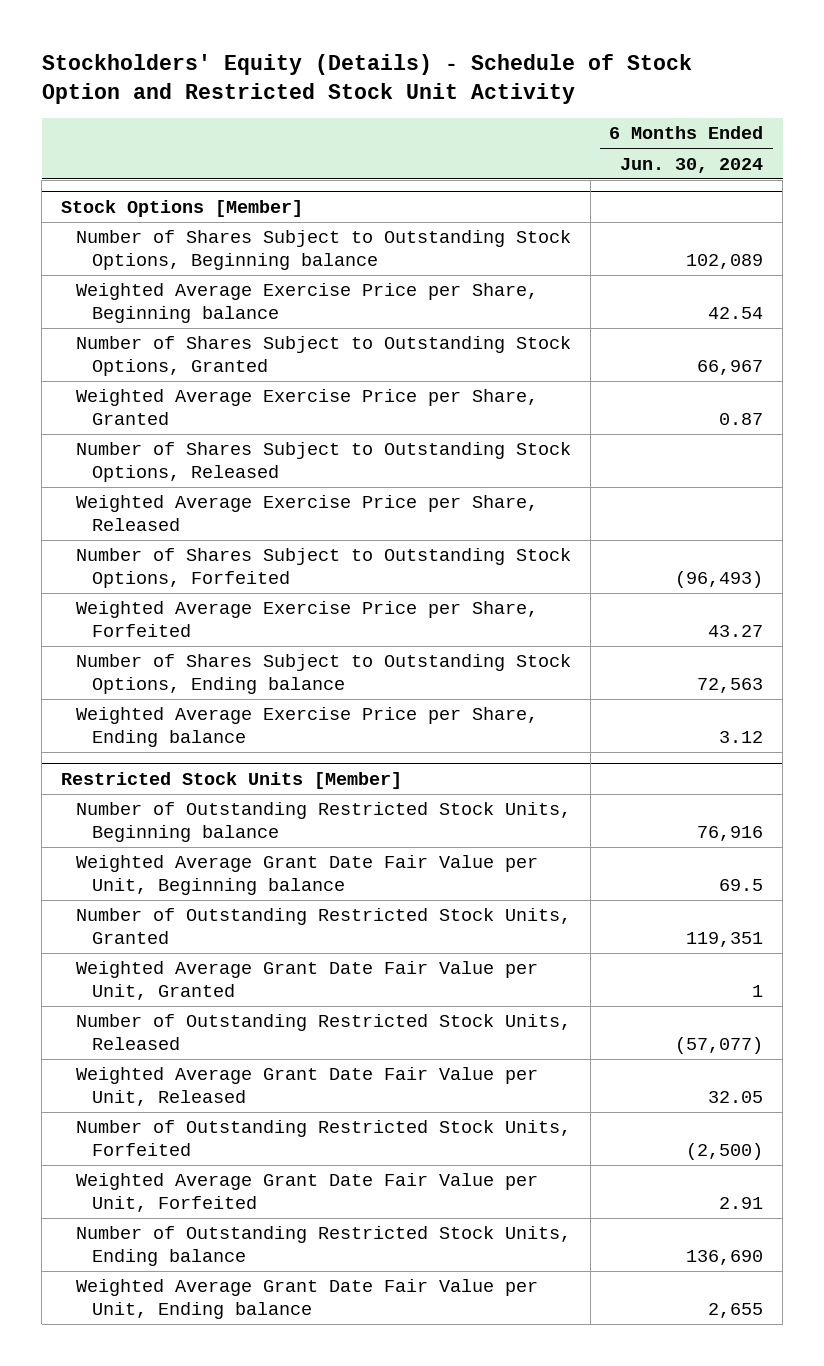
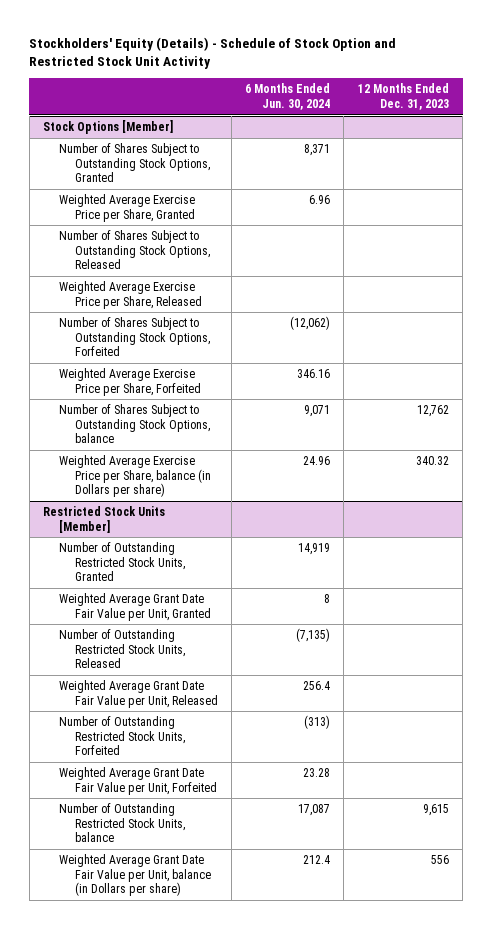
- | 6 Months Ended Jun. 30, 2024
+ | 6 Months Ended Jun. 30, 2024 | 12 Months Ended Dec. 31, 2023
@ Stock Options [Member]
- Number of Shares Subject to Outstanding Stock Options, Beginning balance | 102,089
- Weighted Average Exercise Price per Share, Beginning balance | 42.54
- Number of Shares Subject to Outstanding Stock Options, Granted | 66,967
- Weighted Average Exercise Price per Share, Granted | 0.87
+ Number of Shares Subject to Outstanding Stock Options, Granted | 8,371 |
+ Weighted Average Exercise Price per Share, Granted | 6.96 |
- Number of Shares Subject to Outstanding Stock Options, Forfeited | (96,493)
- Weighted Average Exercise Price per Share, Forfeited | 43.27
- Number of Shares Subject to Outstanding Stock Options, Ending balance | 72,563
- Weighted Average Exercise Price per Share, Ending balance | 3.12
+ Number of Shares Subject to Outstanding Stock Options, Forfeited | (12,062) |
+ Weighted Average Exercise Price per Share, Forfeited | 346.16 |
+ Number of Shares Subject to Outstanding Stock Options, balance | 9,071 | 12,762
+ Weighted Average Exercise Price per Share, balance (in Dollars per share) | 24.96 | 340.32
@ Restricted Stock Units [Member]
- Number of Outstanding Restricted Stock Units, Beginning balance | 76,916
- Weighted Average Grant Date Fair Value per Unit, Beginning balance | 69.5
- Number of Outstanding Restricted Stock Units, Granted | 119,351
- Weighted Average Grant Date Fair Value per Unit, Granted | 1
- Number of Outstanding Restricted Stock Units, Released | (57,077)
- Weighted Average Grant Date Fair Value per Unit, Released | 32.05
- Number of Outstanding Restricted Stock Units, Forfeited | (2,500)
- Weighted Average Grant Date Fair Value per Unit, Forfeited | 2.91
- Number of Outstanding Restricted Stock Units, Ending balance | 136,690
- Weighted Average Grant Date Fair Value per Unit, Ending balance | 2,655
+ Number of Outstanding Restricted Stock Units, Granted | 14,919 |
+ Weighted Average Grant Date Fair Value per Unit, Granted | 8 |
+ Number of Outstanding Restricted Stock Units, Released | (7,135) |
+ Weighted Average Grant Date Fair Value per Unit, Released | 256.4 |
+ Number of Outstanding Restricted Stock Units, Forfeited | (313) |
+ Weighted Average Grant Date Fair Value per Unit, Forfeited | 23.28 |
+ Number of Outstanding Restricted Stock Units, balance | 17,087 | 9,615
+ Weighted Average Grant Date Fair Value per Unit, balance (in Dollars per share) | 212.4 | 556

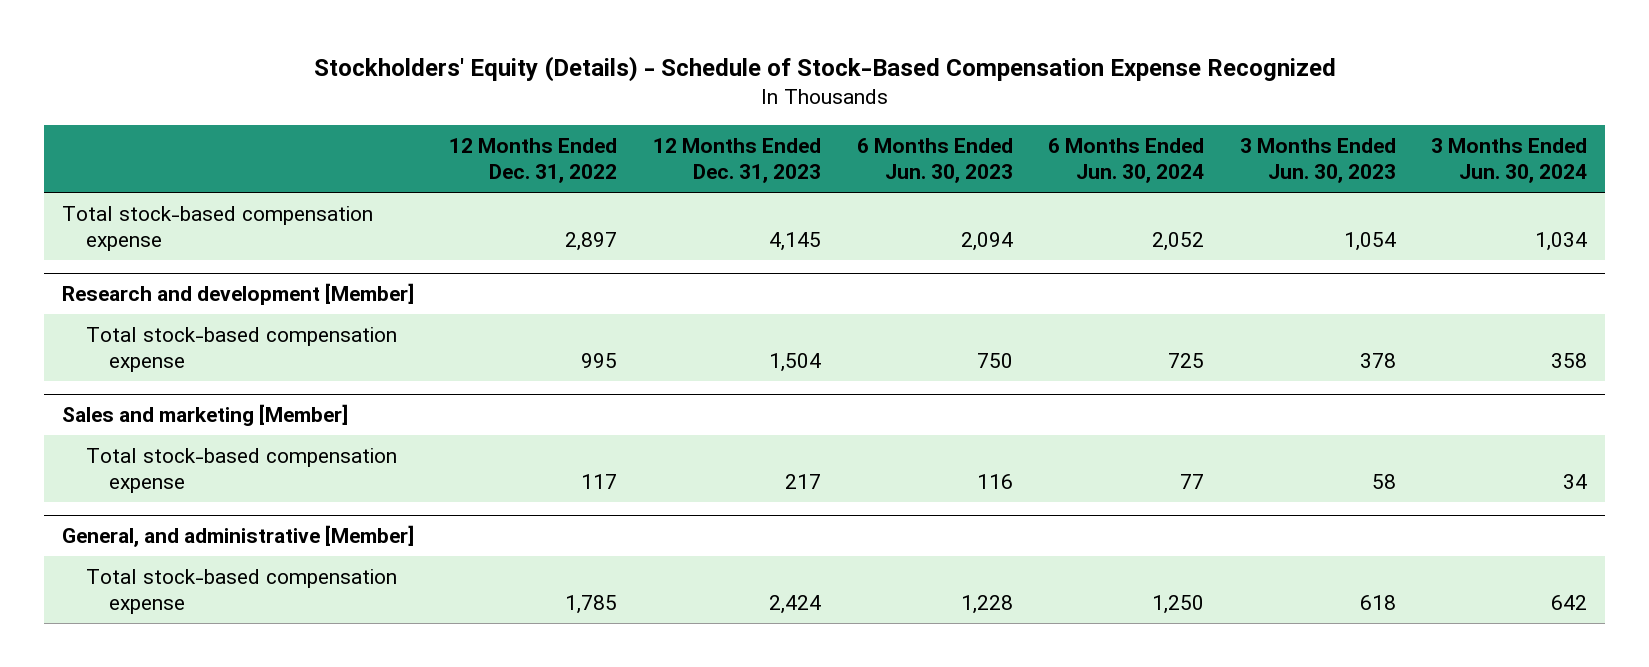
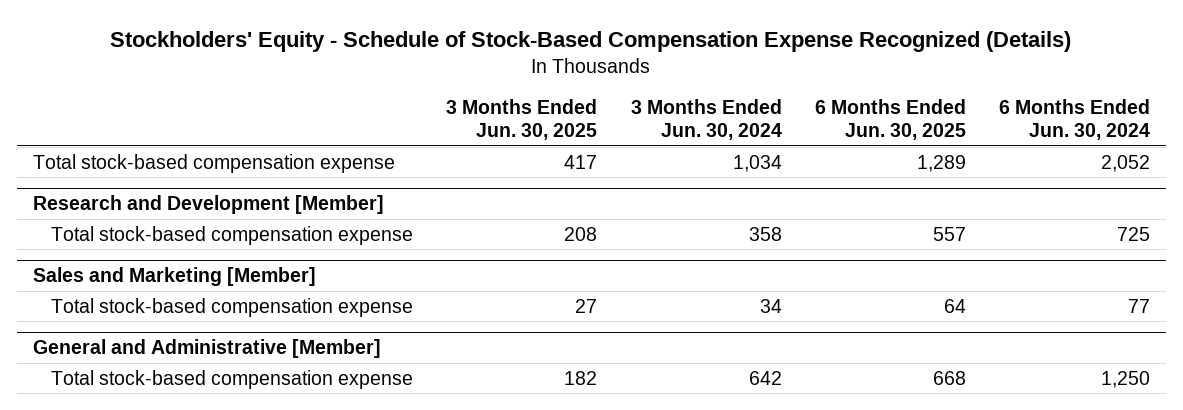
- Stockholders' Equity (Details) - Schedule of Stock-Based Compensation Expense Recognized
+ Stockholders' Equity - Schedule of Stock-Based Compensation Expense Recognized (Details)
- | 12 Months Ended Dec. 31, 2022 | 12 Months Ended Dec. 31, 2023 | 6 Months Ended Jun. 30, 2023 | 6 Months Ended Jun. 30, 2024 | 3 Months Ended Jun. 30, 2023 | 3 Months Ended Jun. 30, 2024
+ | 3 Months Ended Jun. 30, 2025 | 3 Months Ended Jun. 30, 2024 | 6 Months Ended Jun. 30, 2025 | 6 Months Ended Jun. 30, 2024
- Research and development [Member]
+ Research and Development [Member]
- Sales and marketing [Member]
+ Sales and Marketing [Member]
- General, and administrative [Member]
+ General and Administrative [Member]

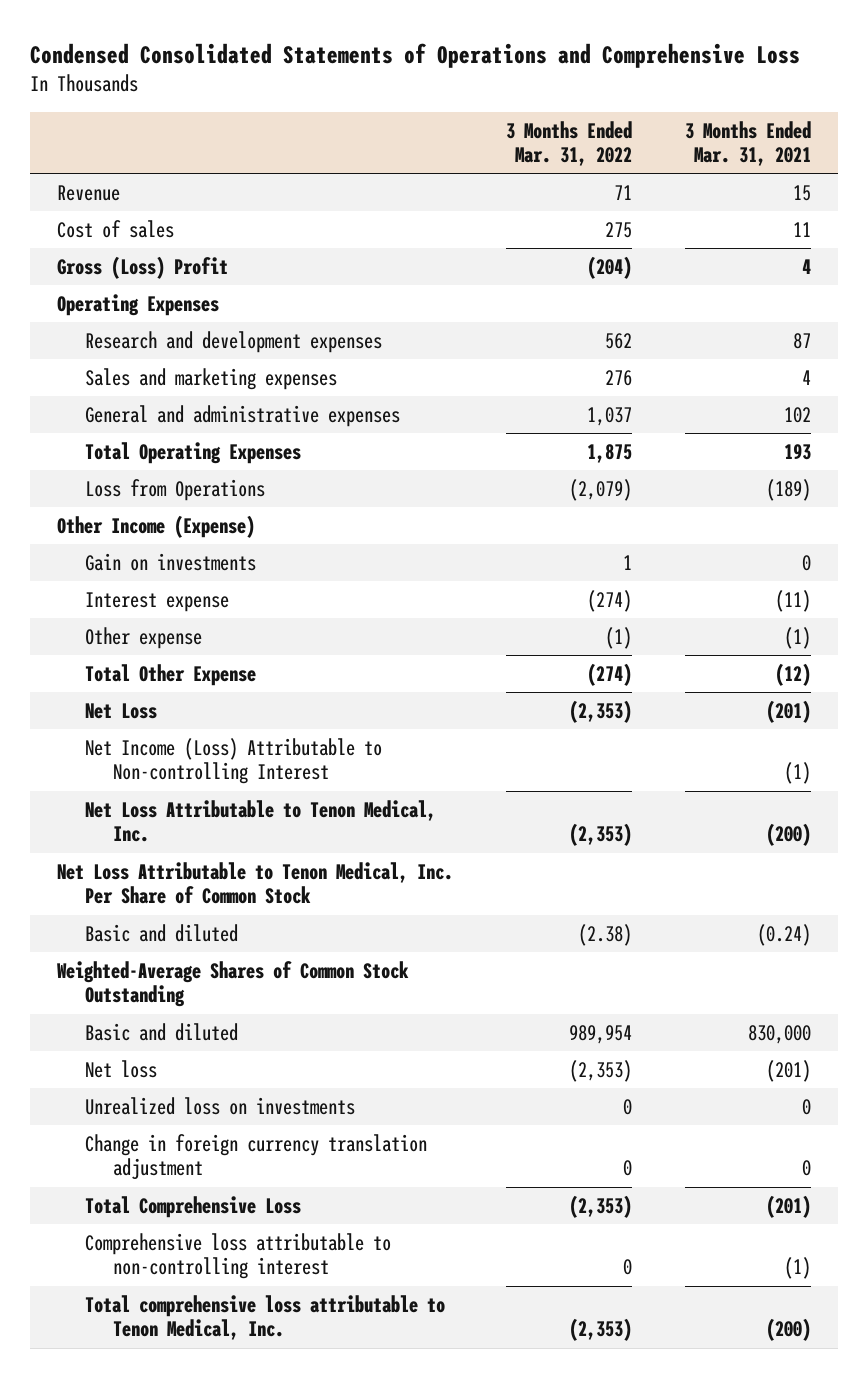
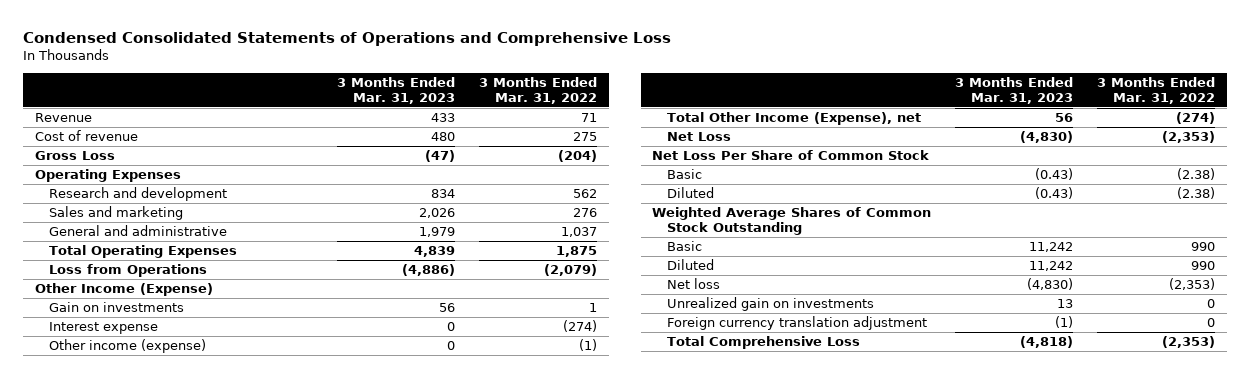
- | 3 Months Ended Mar. 31, 2022 | 3 Months Ended Mar. 31, 2021
+ | 3 Months Ended Mar. 31, 2023 | 3 Months Ended Mar. 31, 2022
- Cost of sales | 275 | 11
- Gross (Loss) Profit | (204) | 4
+ Cost of revenue | 480 | 275
+ Gross Loss | (47) | (204)
- Research and development expenses | 562 | 87
- Sales and marketing expenses | 276 | 4
- General and administrative expenses | 1,037 | 102
+ Research and development | 834 | 562
+ Sales and marketing | 2,026 | 276
+ General and administrative | 1,979 | 1,037
- Other expense | (1) | (1)
- Total Other Expense | (274) | (12)
+ Other income (expense) | 0 | (1)
+ Total Other Income (Expense), net | 56 | (274)
- Net Income (Loss) Attributable to Non-controlling Interest | | (1)
- Net Loss Attributable to Tenon Medical, Inc. | (2,353) | (200)
- Net Loss Attributable to Tenon Medical, Inc. Per Share of Common Stock
- Basic and diluted | (2.38) | (0.24)
- Weighted-Average Shares of Common Stock Outstanding
- Basic and diluted | 989,954 | 830,000
+ Net Loss Per Share of Common Stock
+ Basic | (0.43) | (2.38)
+ Diluted | (0.43) | (2.38)
+ Weighted Average Shares of Common Stock Outstanding
+ Basic | 11,242 | 990
+ Diluted | 11,242 | 990
- Unrealized loss on investments | 0 | 0
- Change in foreign currency translation adjustment | 0 | 0
+ Unrealized gain on investments | 13 | 0
+ Foreign currency translation adjustment | (1) | 0
- Comprehensive loss attributable to non-controlling interest | 0 | (1)
- Total comprehensive loss attributable to Tenon Medical, Inc. | (2,353) | (200)

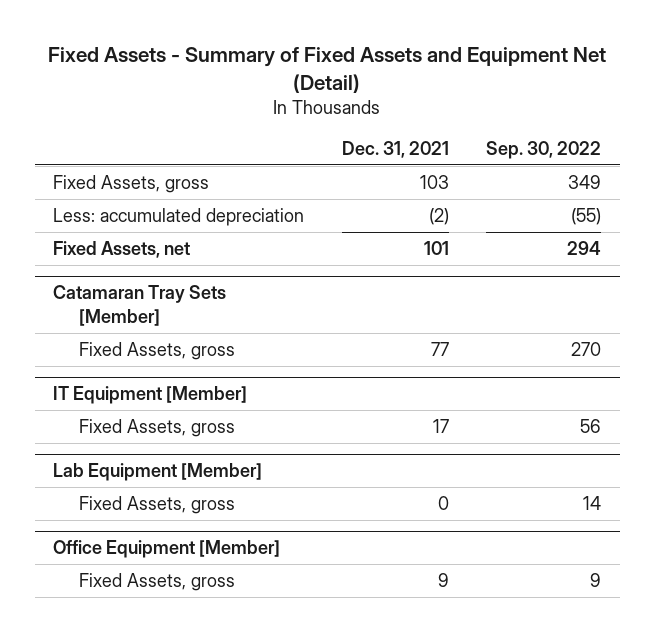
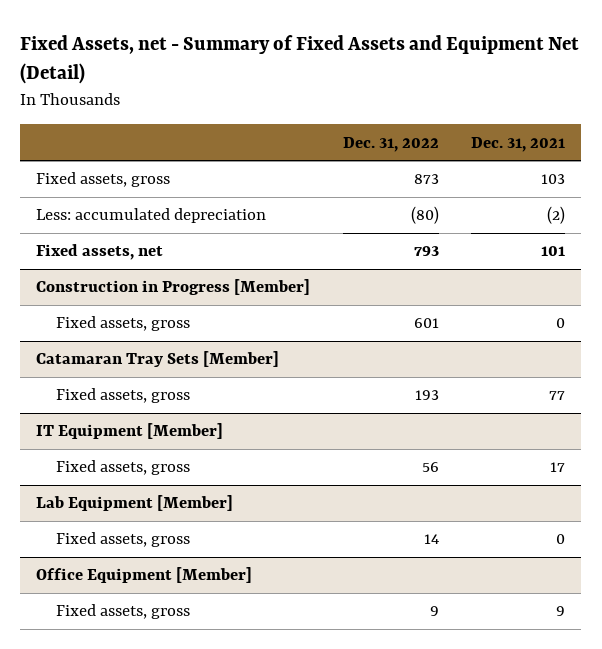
- Fixed Assets - Summary of Fixed Assets and Equipment Net (Detail)
+ Fixed Assets, net - Summary of Fixed Assets and Equipment Net (Detail)
- | Dec. 31, 2021 | Sep. 30, 2022
+ | Dec. 31, 2022 | Dec. 31, 2021
- Fixed Assets, gross | 103 | 349
+ Fixed assets, gross | 873 | 103
- Fixed Assets, net | 101 | 294
+ Fixed assets, net | 793 | 101
+ Construction in Progress [Member]
+ Fixed assets, gross | 601 | 0
@ Catamaran Tray Sets [Member]
- Fixed Assets, gross | 77 | 270
+ Fixed assets, gross | 193 | 77
@ IT Equipment [Member]
- Fixed Assets, gross | 17 | 56
+ Fixed assets, gross | 56 | 17
@ Lab Equipment [Member]
- Fixed Assets, gross | 0 | 14
+ Fixed assets, gross | 14 | 0
@ Office Equipment [Member]
- Fixed Assets, gross | 9 | 9
+ Fixed assets, gross | 9 | 9

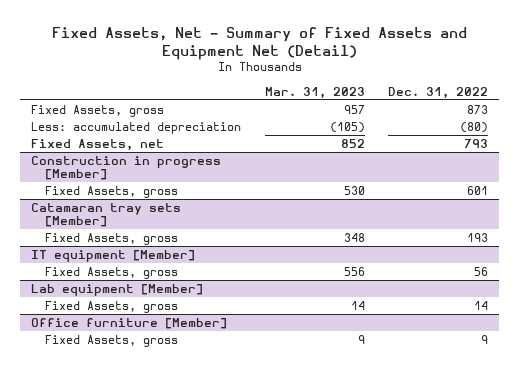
- Fixed Assets, net - Summary of Fixed Assets and Equipment Net (Detail)
+ Fixed Assets, Net - Summary of Fixed Assets and Equipment Net (Detail)
- | Dec. 31, 2022 | Dec. 31, 2021
+ | Mar. 31, 2023 | Dec. 31, 2022
- Fixed assets, gross | 873 | 103
+ Fixed Assets, gross | 957 | 873
- Fixed assets, net | 793 | 101
- Construction in Progress [Member]
- Fixed assets, gross | 601 | 0
- Catamaran Tray Sets [Member]
- Fixed assets, gross | 193 | 77
- IT Equipment [Member]
- Fixed assets, gross | 56 | 17
- Lab Equipment [Member]
- Fixed assets, gross | 14 | 0
- Office Equipment [Member]
- Fixed assets, gross | 9 | 9
+ Fixed Assets, net | 852 | 793
+ Construction in progress [Member]
+ Fixed Assets, gross | 530 | 601
+ Catamaran tray sets [Member]
+ Fixed Assets, gross | 348 | 193
+ IT equipment [Member]
+ Fixed Assets, gross | 556 | 56
+ Lab equipment [Member]
+ Fixed Assets, gross | 14 | 14
+ Office furniture [Member]
+ Fixed Assets, gross | 9 | 9

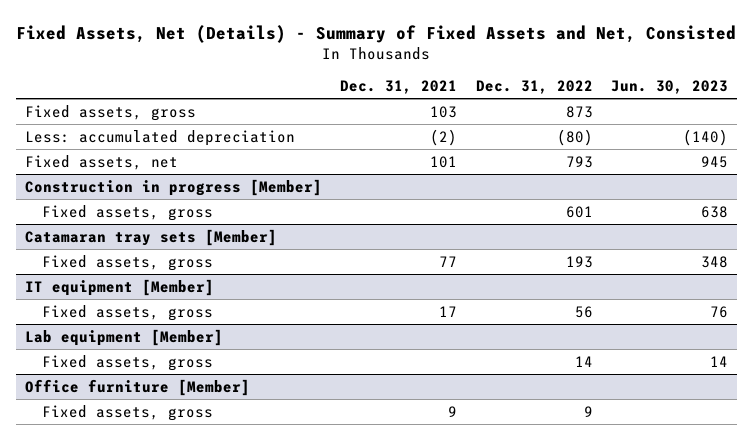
- Fixed Assets, Net - Summary of Fixed Assets and Equipment Net (Detail)
+ Fixed Assets, Net (Details) - Summary of Fixed Assets and Net, Consisted
- | Mar. 31, 2023 | Dec. 31, 2022
+ | Dec. 31, 2021 | Dec. 31, 2022 | Jun. 30, 2023
- Fixed Assets, gross | 957 | 873
+ Fixed assets, gross | 103 | 873 |
- Fixed Assets, net | 852 | 793
+ Fixed assets, net | 101 | 793 | 945
@ Construction in progress [Member]
- Fixed Assets, gross | 530 | 601
+ Fixed assets, gross | | 601 | 638
@ Catamaran tray sets [Member]
- Fixed Assets, gross | 348 | 193
+ Fixed assets, gross | 77 | 193 | 348
@ IT equipment [Member]
- Fixed Assets, gross | 556 | 56
+ Fixed assets, gross | 17 | 56 | 76
@ Lab equipment [Member]
- Fixed Assets, gross | 14 | 14
+ Fixed assets, gross | | 14 | 14
@ Office furniture [Member]
- Fixed Assets, gross | 9 | 9
+ Fixed assets, gross | 9 | 9 |

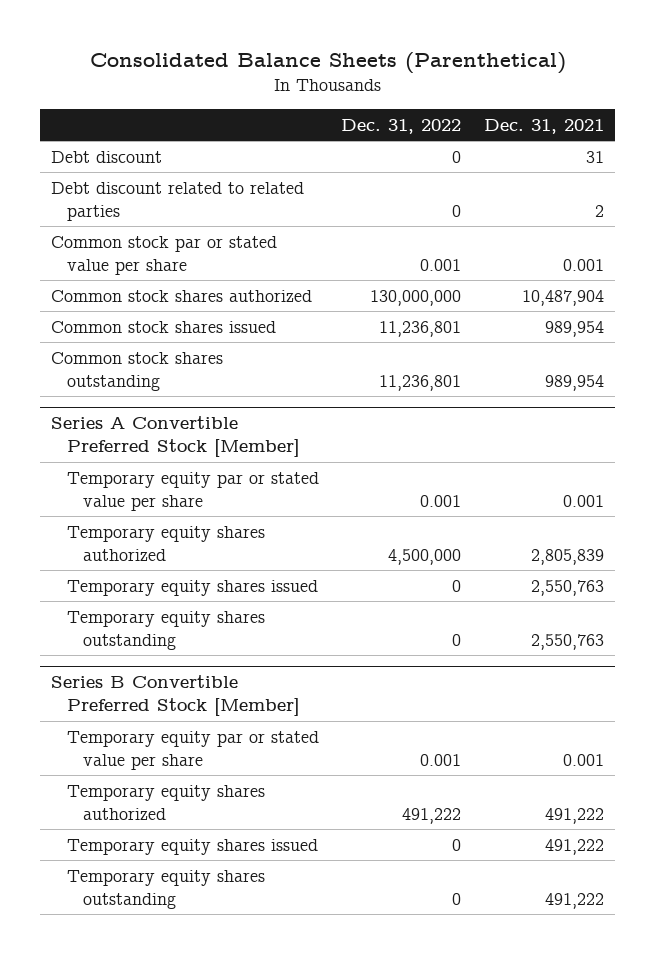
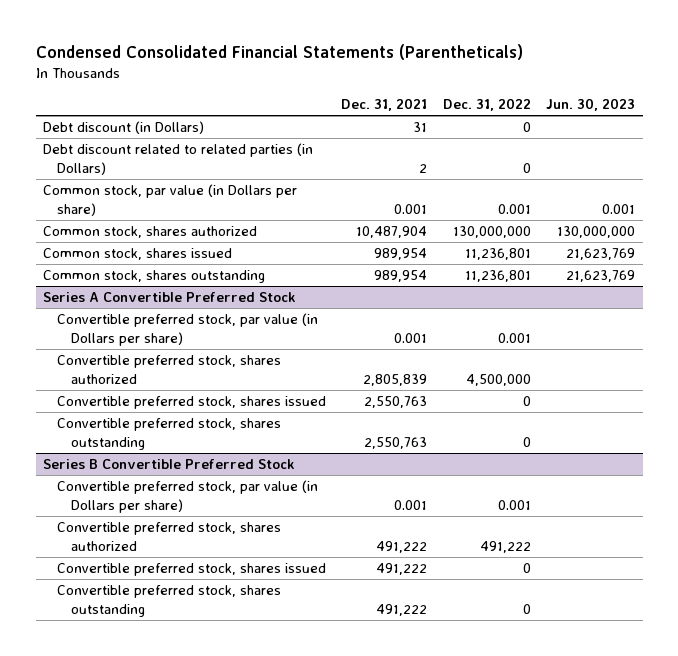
- Consolidated Balance Sheets (Parenthetical)
+ Condensed Consolidated Financial Statements (Parentheticals)
- | Dec. 31, 2022 | Dec. 31, 2021
+ | Dec. 31, 2021 | Dec. 31, 2022 | Jun. 30, 2023
- Debt discount | 0 | 31
- Debt discount related to related parties | 0 | 2
- Common stock par or stated value per share | 0.001 | 0.001
- Common stock shares authorized | 130,000,000 | 10,487,904
- Common stock shares issued | 11,236,801 | 989,954
- Common stock shares outstanding | 11,236,801 | 989,954
- Series A Convertible Preferred Stock [Member]
- Temporary equity par or stated value per share | 0.001 | 0.001
- Temporary equity shares authorized | 4,500,000 | 2,805,839
- Temporary equity shares issued | 0 | 2,550,763
- Temporary equity shares outstanding | 0 | 2,550,763
- Series B Convertible Preferred Stock [Member]
- Temporary equity par or stated value per share | 0.001 | 0.001
- Temporary equity shares authorized | 491,222 | 491,222
- Temporary equity shares issued | 0 | 491,222
- Temporary equity shares outstanding | 0 | 491,222
+ Debt discount (in Dollars) | 31 | 0 |
+ Debt discount related to related parties (in Dollars) | 2 | 0 |
+ Common stock, par value (in Dollars per share) | 0.001 | 0.001 | 0.001
+ Common stock, shares authorized | 10,487,904 | 130,000,000 | 130,000,000
+ Common stock, shares issued | 989,954 | 11,236,801 | 21,623,769
+ Common stock, shares outstanding | 989,954 | 11,236,801 | 21,623,769
+ Series A Convertible Preferred Stock
+ Convertible preferred stock, par value (in Dollars per share) | 0.001 | 0.001 |
+ Convertible preferred stock, shares authorized | 2,805,839 | 4,500,000 |
+ Convertible preferred stock, shares issued | 2,550,763 | 0 |
+ Convertible preferred stock, shares outstanding | 2,550,763 | 0 |
+ Series B Convertible Preferred Stock
+ Convertible preferred stock, par value (in Dollars per share) | 0.001 | 0.001 |
+ Convertible preferred stock, shares authorized | 491,222 | 491,222 |
+ Convertible preferred stock, shares issued | 491,222 | 0 |
+ Convertible preferred stock, shares outstanding | 491,222 | 0 |

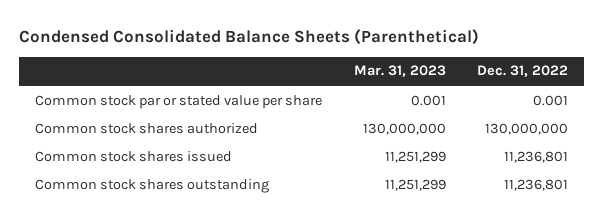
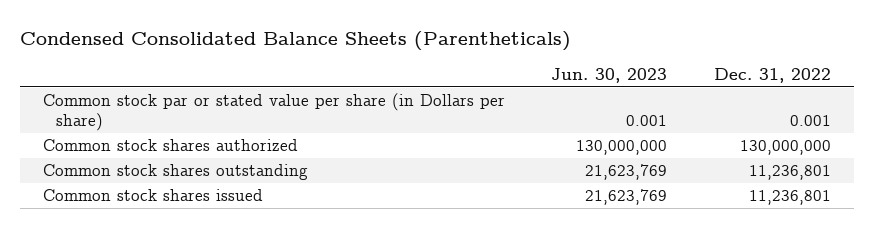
- Condensed Consolidated Balance Sheets (Parenthetical)
+ Condensed Consolidated Balance Sheets (Parentheticals)
- | Mar. 31, 2023 | Dec. 31, 2022
+ | Jun. 30, 2023 | Dec. 31, 2022
- Common stock par or stated value per share | 0.001 | 0.001
+ Common stock par or stated value per share (in Dollars per share) | 0.001 | 0.001
moved down: Common stock shares issued | 21,623,769 | 11,236,801

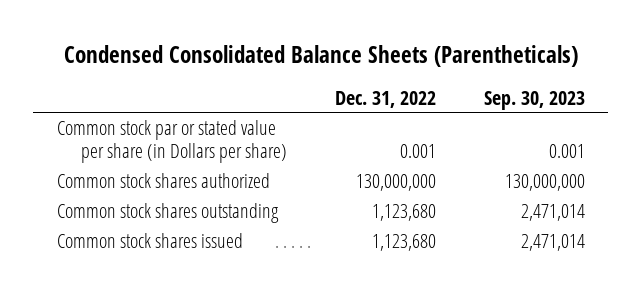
- | Jun. 30, 2023 | Dec. 31, 2022
+ | Dec. 31, 2022 | Sep. 30, 2023
- Common stock shares outstanding | 21,623,769 | 11,236,801
- Common stock shares issued | 21,623,769 | 11,236,801
+ Common stock shares outstanding | 1,123,680 | 2,471,014
+ Common stock shares issued | 1,123,680 | 2,471,014

